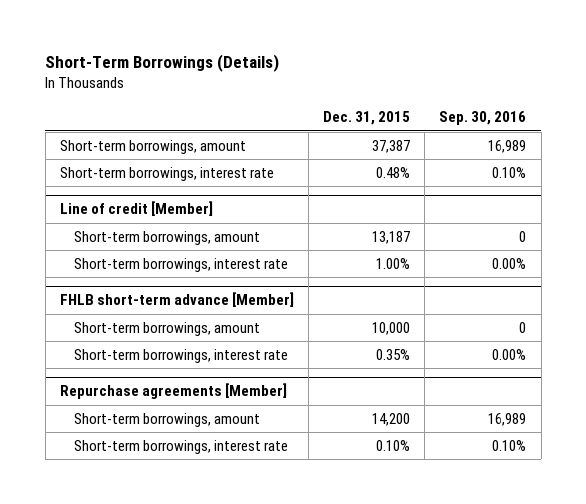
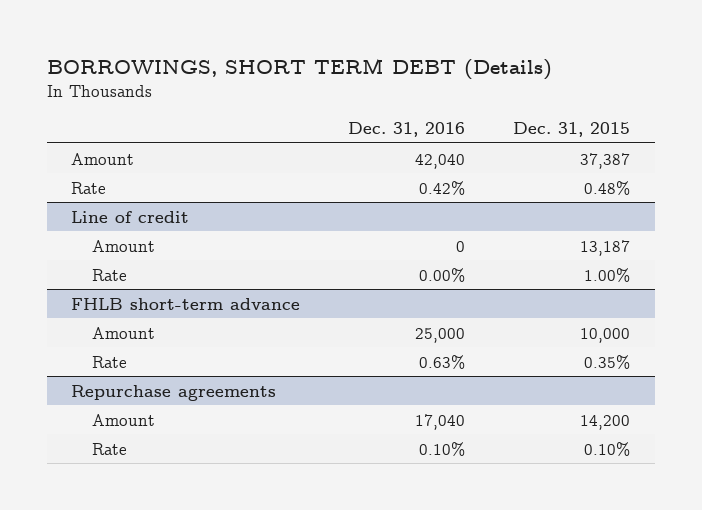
- Short-Term Borrowings (Details)
+ BORROWINGS, SHORT TERM DEBT (Details)
- | Dec. 31, 2015 | Sep. 30, 2016
+ | Dec. 31, 2016 | Dec. 31, 2015
- Short-term borrowings, amount | 37,387 | 16,989
- Short-term borrowings, interest rate | 0.48% | 0.10%
- Line of credit [Member]
- Short-term borrowings, amount | 13,187 | 0
- Short-term borrowings, interest rate | 1.00% | 0.00%
- FHLB short-term advance [Member]
- Short-term borrowings, amount | 10,000 | 0
- Short-term borrowings, interest rate | 0.35% | 0.00%
- Repurchase agreements [Member]
- Short-term borrowings, amount | 14,200 | 16,989
- Short-term borrowings, interest rate | 0.10% | 0.10%
+ Amount | 42,040 | 37,387
+ Rate | 0.42% | 0.48%
+ Line of credit
+ Amount | 0 | 13,187
+ Rate | 0.00% | 1.00%
+ FHLB short-term advance
+ Amount | 25,000 | 10,000
+ Rate | 0.63% | 0.35%
+ Repurchase agreements
+ Amount | 17,040 | 14,200
+ Rate | 0.10% | 0.10%

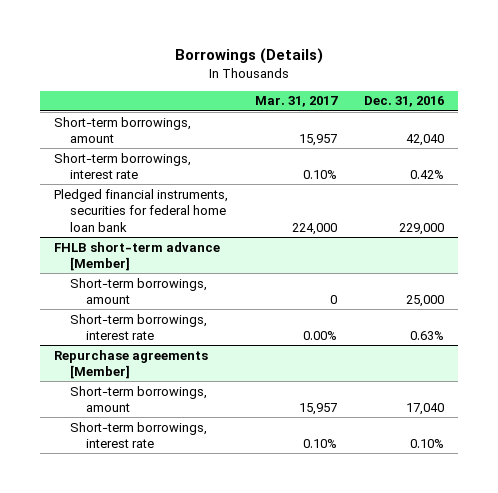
- BORROWINGS, SHORT TERM DEBT (Details)
+ Borrowings (Details)
- | Dec. 31, 2016 | Dec. 31, 2015
+ | Mar. 31, 2017 | Dec. 31, 2016
- Amount | 42,040 | 37,387
- Rate | 0.42% | 0.48%
- Line of credit
- Amount | 0 | 13,187
- Rate | 0.00% | 1.00%
- FHLB short-term advance
- Amount | 25,000 | 10,000
- Rate | 0.63% | 0.35%
- Repurchase agreements
- Amount | 17,040 | 14,200
- Rate | 0.10% | 0.10%
+ Short-term borrowings, amount | 15,957 | 42,040
+ Short-term borrowings, interest rate | 0.10% | 0.42%
+ Pledged financial instruments, securities for federal home loan bank | 224,000 | 229,000
+ FHLB short-term advance [Member]
+ Short-term borrowings, amount | 0 | 25,000
+ Short-term borrowings, interest rate | 0.00% | 0.63%
+ Repurchase agreements [Member]
+ Short-term borrowings, amount | 15,957 | 17,040
+ Short-term borrowings, interest rate | 0.10% | 0.10%

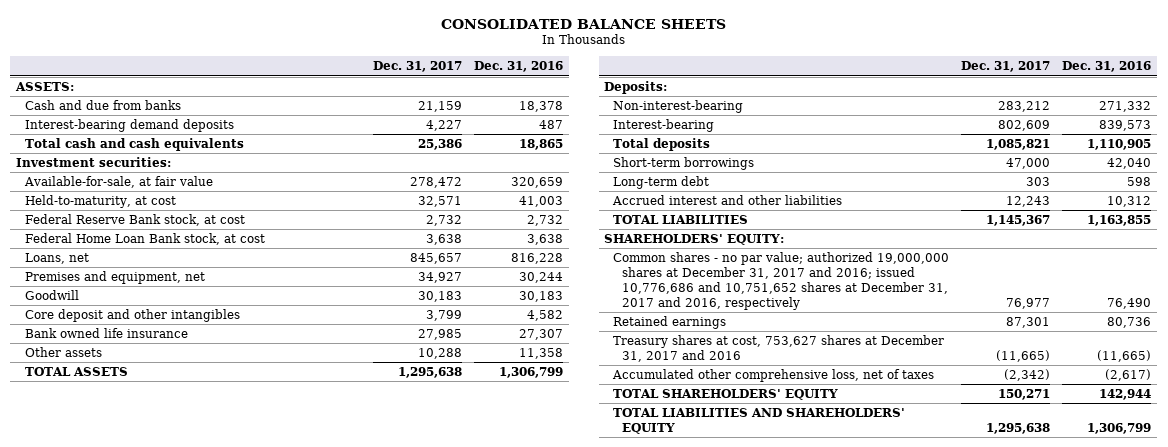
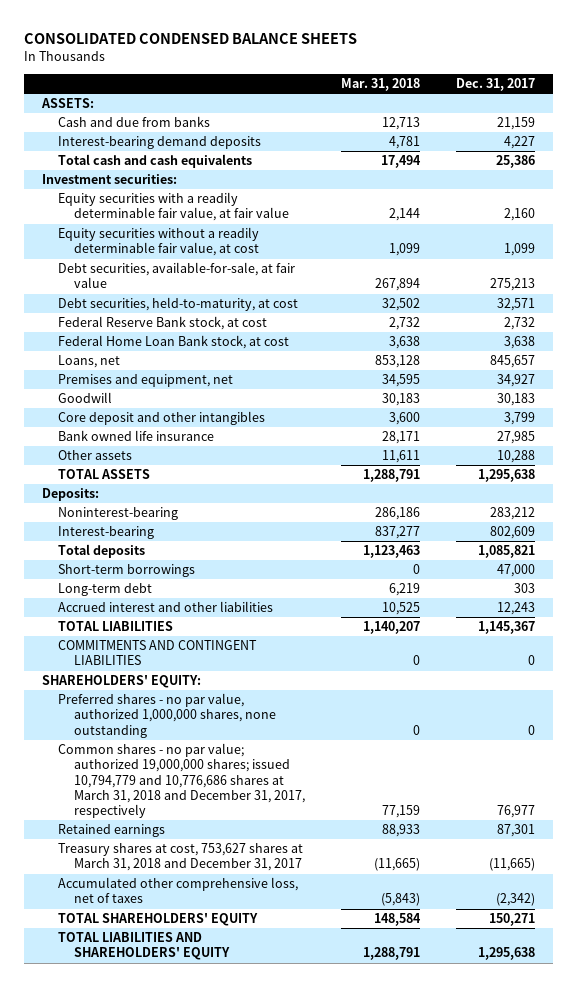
- CONSOLIDATED BALANCE SHEETS
+ CONSOLIDATED CONDENSED BALANCE SHEETS
- | Dec. 31, 2017 | Dec. 31, 2016
+ | Mar. 31, 2018 | Dec. 31, 2017
- Available-for-sale, at fair value | 278,472 | 320,659
- Held-to-maturity, at cost | 32,571 | 41,003
+ Equity securities with a readily determinable fair value, at fair value | 2,144 | 2,160
+ Equity securities without a readily determinable fair value, at cost | 1,099 | 1,099
+ Debt securities, available-for-sale, at fair value | 267,894 | 275,213
+ Debt securities, held-to-maturity, at cost | 32,502 | 32,571
- Non-interest-bearing | 283,212 | 271,332
+ Noninterest-bearing | 286,186 | 283,212
+ COMMITMENTS AND CONTINGENT LIABILITIES | 0 | 0
- Common shares - no par value; authorized 19,000,000 shares at December 31, 2017 and 2016; issued 10,776,686 and 10,751,652 shares at December 31, 2017 and 2016, respectively | 76,977 | 76,490
+ Preferred shares - no par value, authorized 1,000,000 shares, none outstanding | 0 | 0
+ Common shares - no par value; authorized 19,000,000 shares; issued 10,794,779 and 10,776,686 shares at March 31, 2018 and December 31, 2017, respectively | 77,159 | 76,977
- Treasury shares at cost, 753,627 shares at December 31, 2017 and 2016 | (11,665) | (11,665)
+ Treasury shares at cost, 753,627 shares at March 31, 2018 and December 31, 2017 | (11,665) | (11,665)

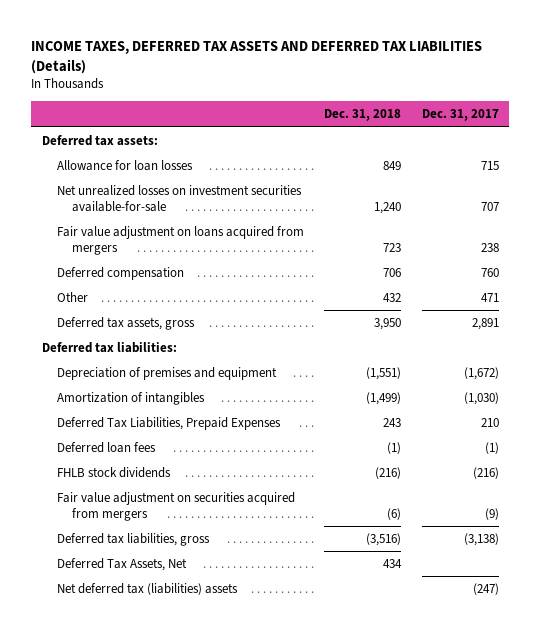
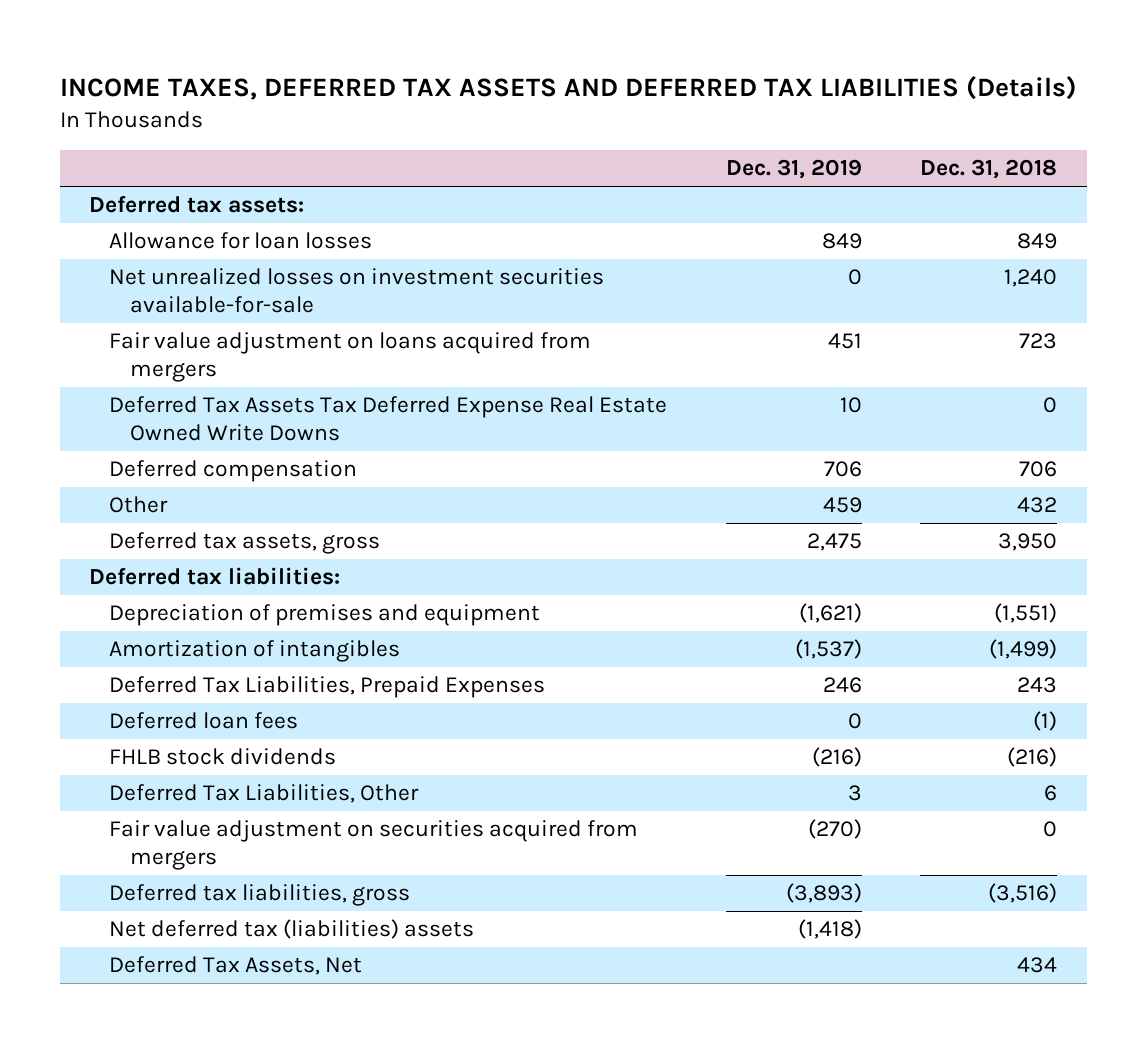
- | Dec. 31, 2018 | Dec. 31, 2017
+ | Dec. 31, 2019 | Dec. 31, 2018
+ Deferred Tax Assets Tax Deferred Expense Real Estate Owned Write Downs | 10 | 0
- Fair value adjustment on securities acquired from mergers | (6) | (9)
+ Deferred Tax Liabilities, Other | 3 | 6
+ Fair value adjustment on securities acquired from mergers | (270) | 0
moved down: Deferred Tax Assets, Net | | 434

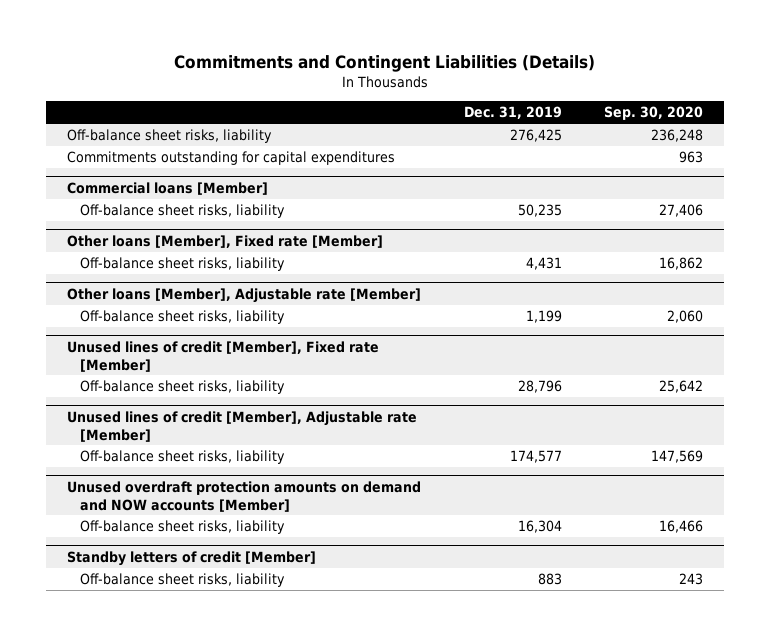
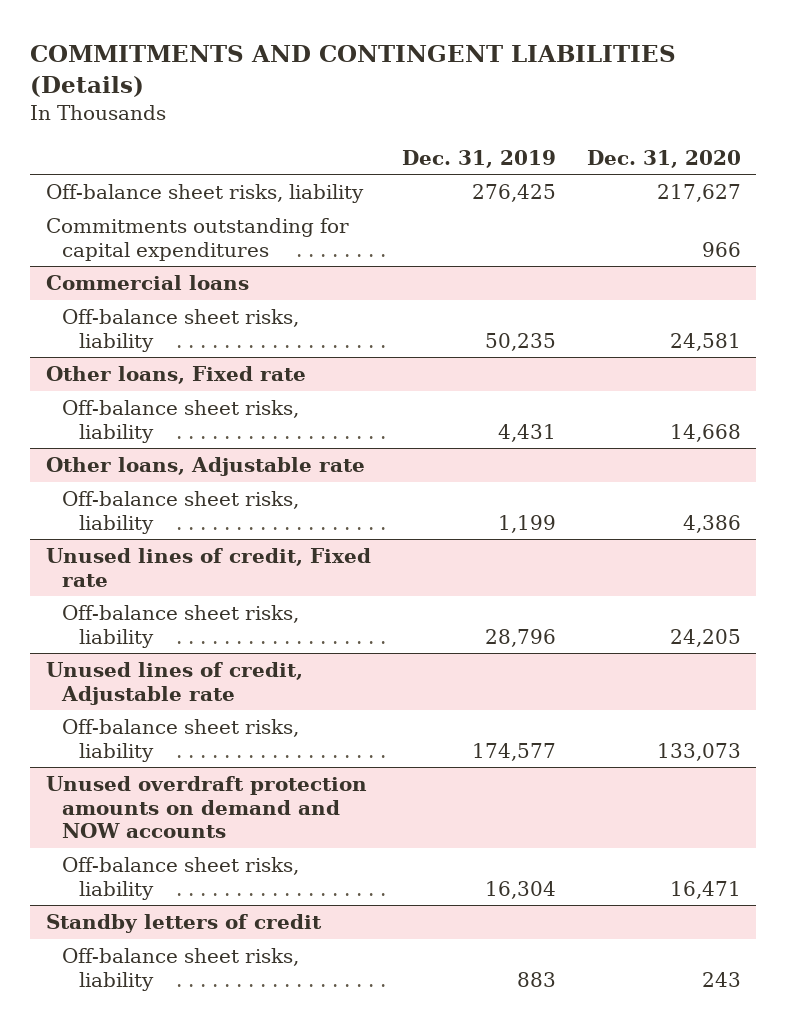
- Commitments and Contingent Liabilities (Details)
+ COMMITMENTS AND CONTINGENT LIABILITIES (Details)
- | Dec. 31, 2019 | Sep. 30, 2020
+ | Dec. 31, 2019 | Dec. 31, 2020
- Commercial loans [Member]
+ Commercial loans
- Other loans [Member], Fixed rate [Member]
+ Other loans, Fixed rate
- Other loans [Member], Adjustable rate [Member]
+ Other loans, Adjustable rate
- Unused lines of credit [Member], Fixed rate [Member]
+ Unused lines of credit, Fixed rate
- Unused lines of credit [Member], Adjustable rate [Member]
+ Unused lines of credit, Adjustable rate
- Unused overdraft protection amounts on demand and NOW accounts [Member]
+ Unused overdraft protection amounts on demand and NOW accounts
- Standby letters of credit [Member]
+ Standby letters of credit

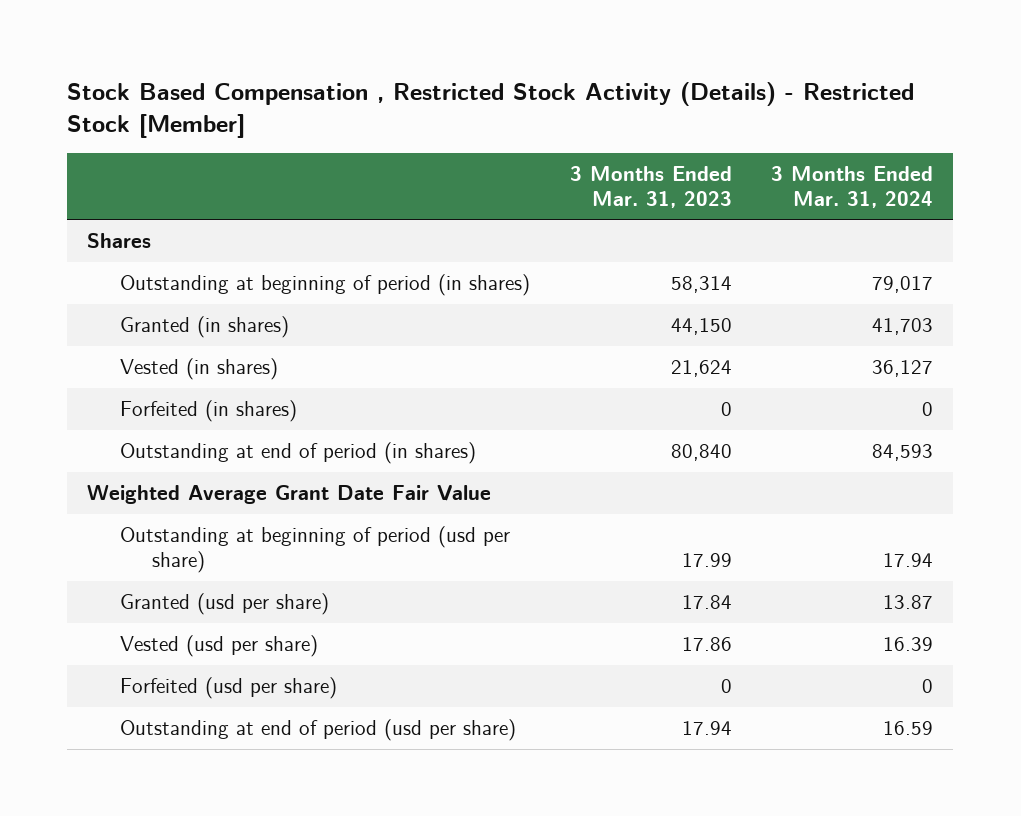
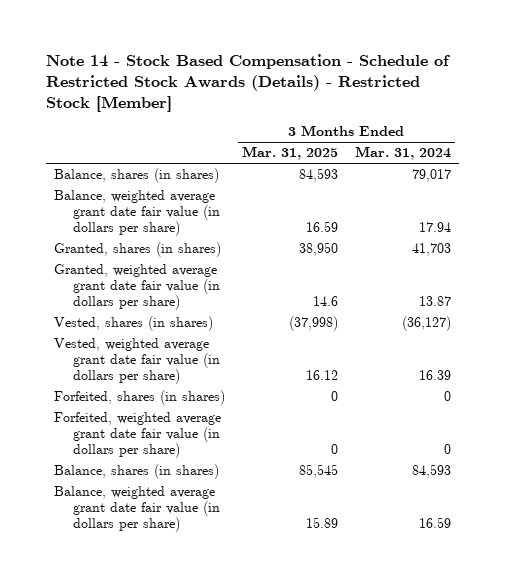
- Stock Based Compensation , Restricted Stock Activity (Details) - Restricted Stock [Member]
+ Note 14 - Stock Based Compensation - Schedule of Restricted Stock Awards (Details) - Restricted Stock [Member]
- | 3 Months Ended Mar. 31, 2023 | 3 Months Ended Mar. 31, 2024
+ | 3 Months Ended Mar. 31, 2025 | 3 Months Ended Mar. 31, 2024
- Shares
- Outstanding at beginning of period (in shares) | 58,314 | 79,017
- Granted (in shares) | 44,150 | 41,703
- Vested (in shares) | 21,624 | 36,127
- Forfeited (in shares) | 0 | 0
- Outstanding at end of period (in shares) | 80,840 | 84,593
- Weighted Average Grant Date Fair Value
- Outstanding at beginning of period (usd per share) | 17.99 | 17.94
- Granted (usd per share) | 17.84 | 13.87
- Vested (usd per share) | 17.86 | 16.39
- Forfeited (usd per share) | 0 | 0
- Outstanding at end of period (usd per share) | 17.94 | 16.59
+ Balance, shares (in shares) | 84,593 | 79,017
+ Balance, weighted average grant date fair value (in dollars per share) | 16.59 | 17.94
+ Granted, shares (in shares) | 38,950 | 41,703
+ Granted, weighted average grant date fair value (in dollars per share) | 14.6 | 13.87
+ Vested, shares (in shares) | (37,998) | (36,127)
+ Vested, weighted average grant date fair value (in dollars per share) | 16.12 | 16.39
+ Forfeited, shares (in shares) | 0 | 0
+ Forfeited, weighted average grant date fair value (in dollars per share) | 0 | 0
+ Balance, shares (in shares) | 85,545 | 84,593
+ Balance, weighted average grant date fair value (in dollars per share) | 15.89 | 16.59

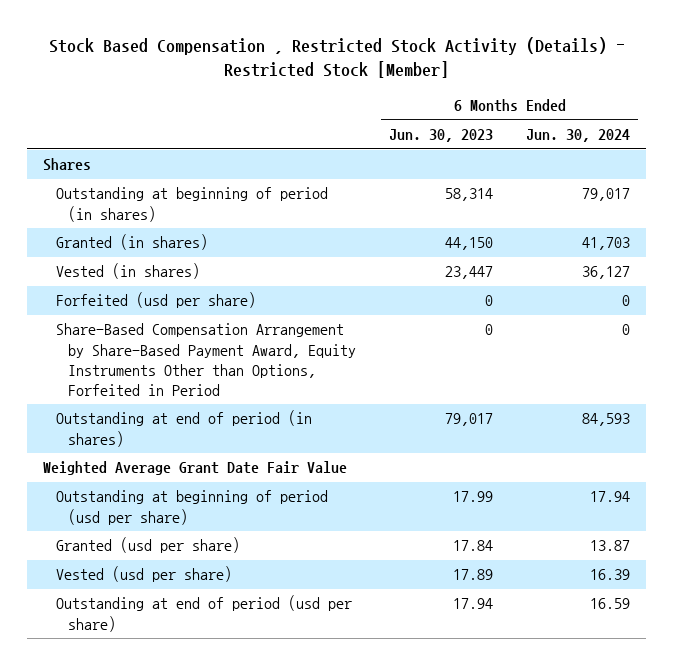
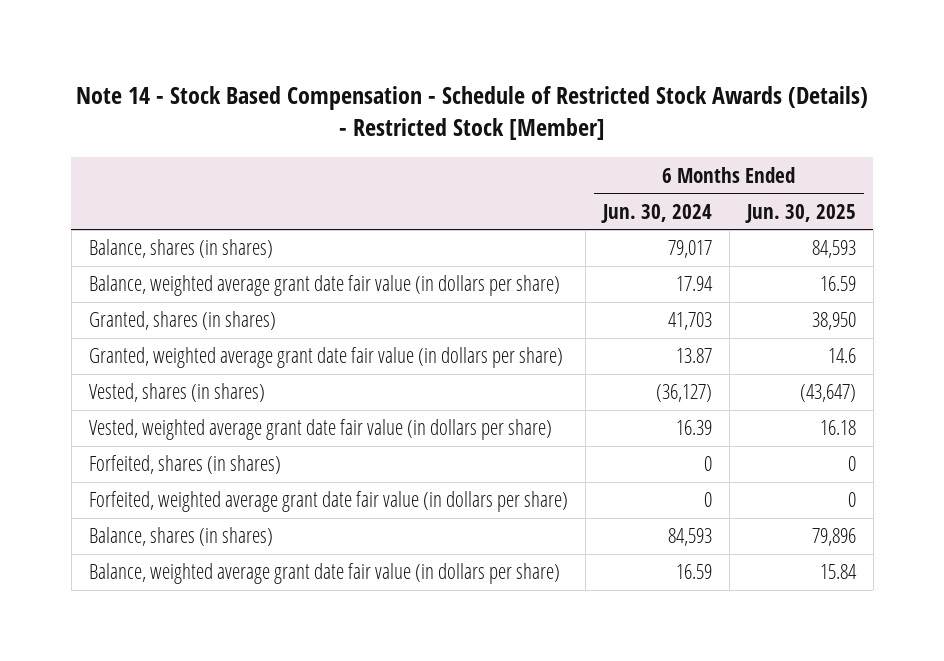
- Stock Based Compensation , Restricted Stock Activity (Details) - Restricted Stock [Member]
+ Note 14 - Stock Based Compensation - Schedule of Restricted Stock Awards (Details) - Restricted Stock [Member]
- | 6 Months Ended Jun. 30, 2023 | 6 Months Ended Jun. 30, 2024
+ | 6 Months Ended Jun. 30, 2024 | 6 Months Ended Jun. 30, 2025
- Shares
- Outstanding at beginning of period (in shares) | 58,314 | 79,017
- Granted (in shares) | 44,150 | 41,703
- Vested (in shares) | 23,447 | 36,127
- Forfeited (usd per share) | 0 | 0
- Share-Based Compensation Arrangement by Share-Based Payment Award, Equity Instruments Other than Options, Forfeited in Period | 0 | 0
- Outstanding at end of period (in shares) | 79,017 | 84,593
- Weighted Average Grant Date Fair Value
- Outstanding at beginning of period (usd per share) | 17.99 | 17.94
- Granted (usd per share) | 17.84 | 13.87
- Vested (usd per share) | 17.89 | 16.39
- Outstanding at end of period (usd per share) | 17.94 | 16.59
+ Balance, shares (in shares) | 79,017 | 84,593
+ Balance, weighted average grant date fair value (in dollars per share) | 17.94 | 16.59
+ Granted, shares (in shares) | 41,703 | 38,950
+ Granted, weighted average grant date fair value (in dollars per share) | 13.87 | 14.6
+ Vested, shares (in shares) | (36,127) | (43,647)
+ Vested, weighted average grant date fair value (in dollars per share) | 16.39 | 16.18
+ Forfeited, shares (in shares) | 0 | 0
+ Forfeited, weighted average grant date fair value (in dollars per share) | 0 | 0
+ Balance, shares (in shares) | 84,593 | 79,896
+ Balance, weighted average grant date fair value (in dollars per share) | 16.59 | 15.84

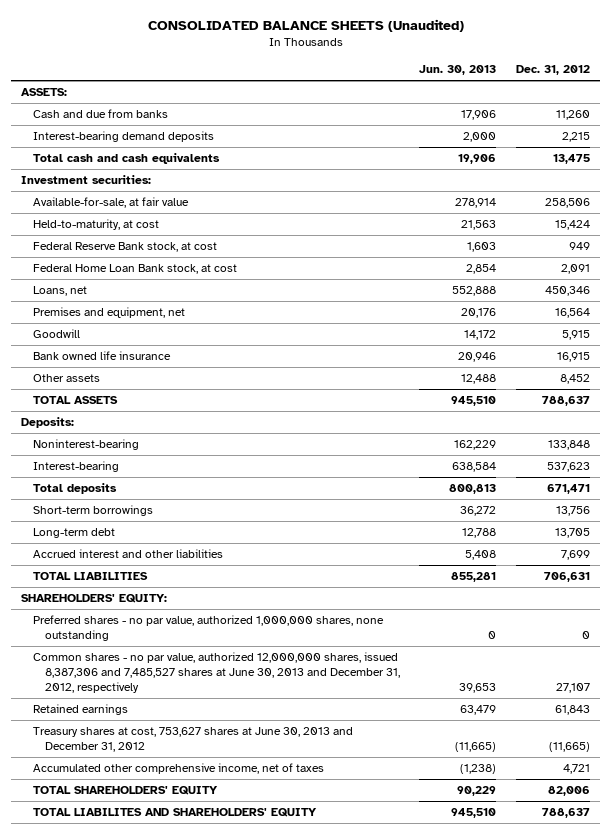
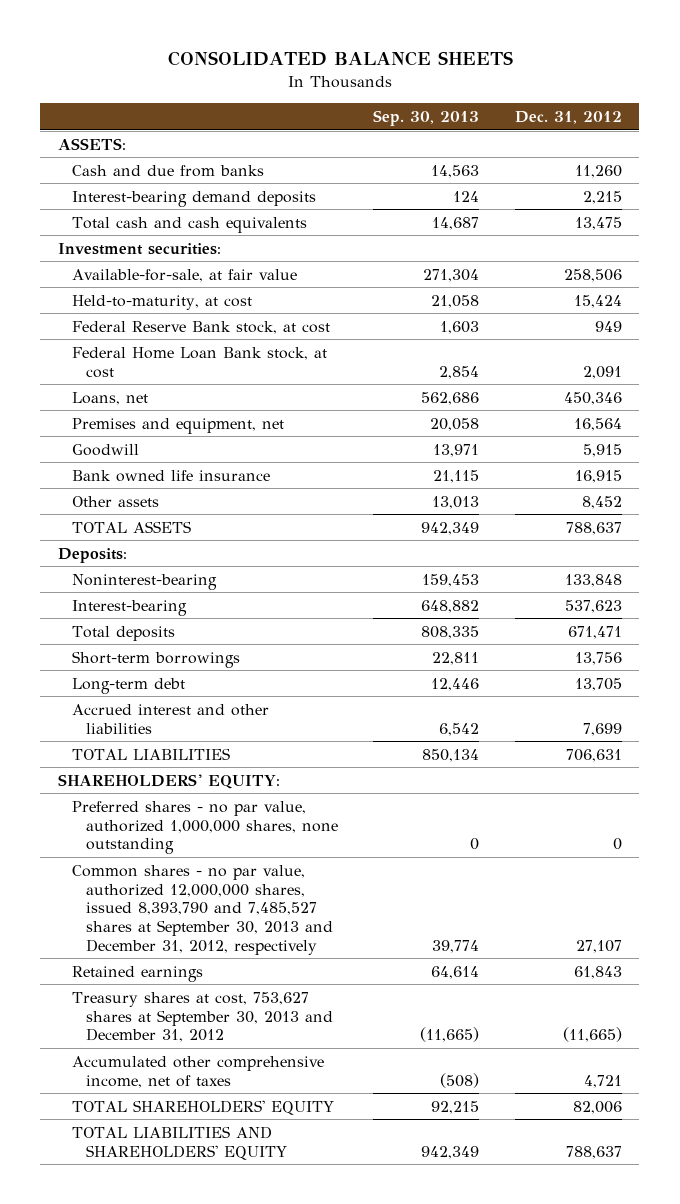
- CONSOLIDATED BALANCE SHEETS (Unaudited)
+ CONSOLIDATED BALANCE SHEETS
- | Jun. 30, 2013 | Dec. 31, 2012
+ | Sep. 30, 2013 | Dec. 31, 2012
- Common shares - no par value, authorized 12,000,000 shares, issued 8,387,306 and 7,485,527 shares at June 30, 2013 and December 31, 2012, respectively | 39,653 | 27,107
+ Common shares - no par value, authorized 12,000,000 shares, issued 8,393,790 and 7,485,527 shares at September 30, 2013 and December 31, 2012, respectively | 39,774 | 27,107
- Treasury shares at cost, 753,627 shares at June 30, 2013 and December 31, 2012 | (11,665) | (11,665)
+ Treasury shares at cost, 753,627 shares at September 30, 2013 and December 31, 2012 | (11,665) | (11,665)
- TOTAL LIABILITES AND SHAREHOLDERS' EQUITY | 945,510 | 788,637
+ TOTAL LIABILITIES AND SHAREHOLDERS' EQUITY | 942,349 | 788,637

